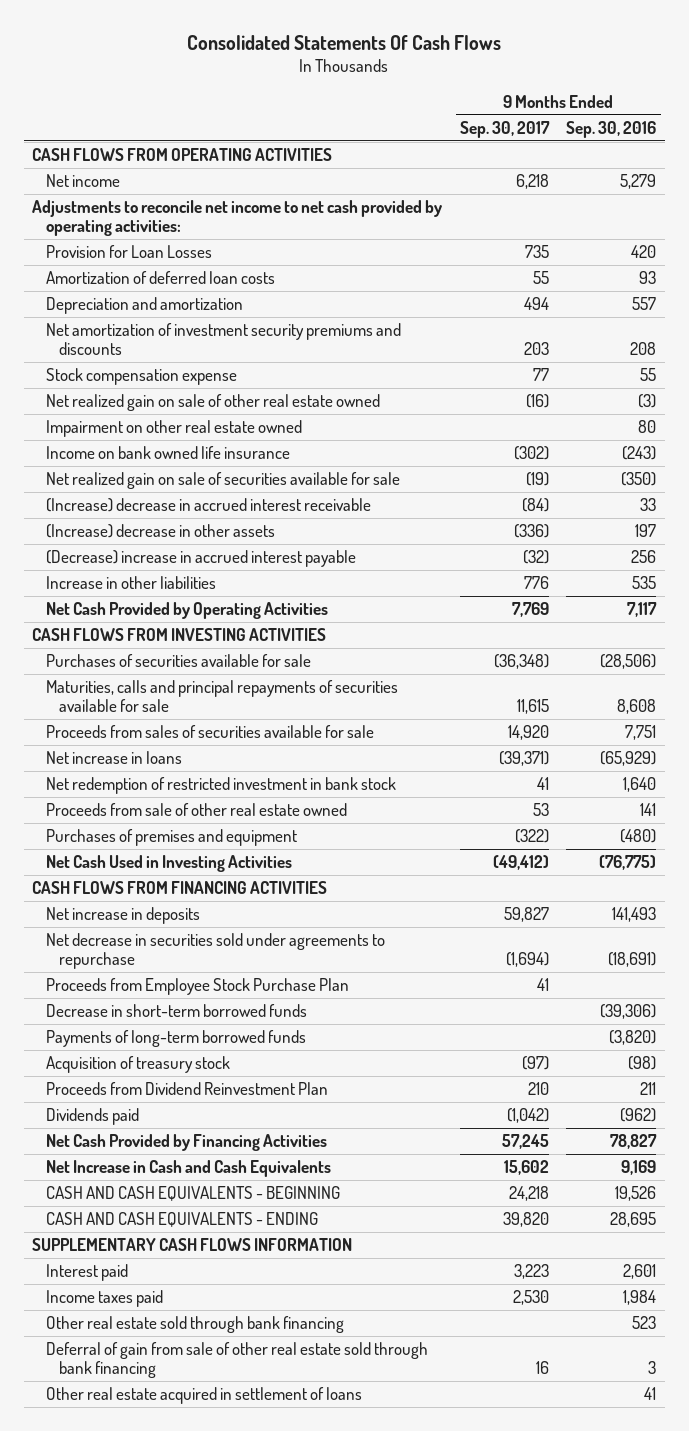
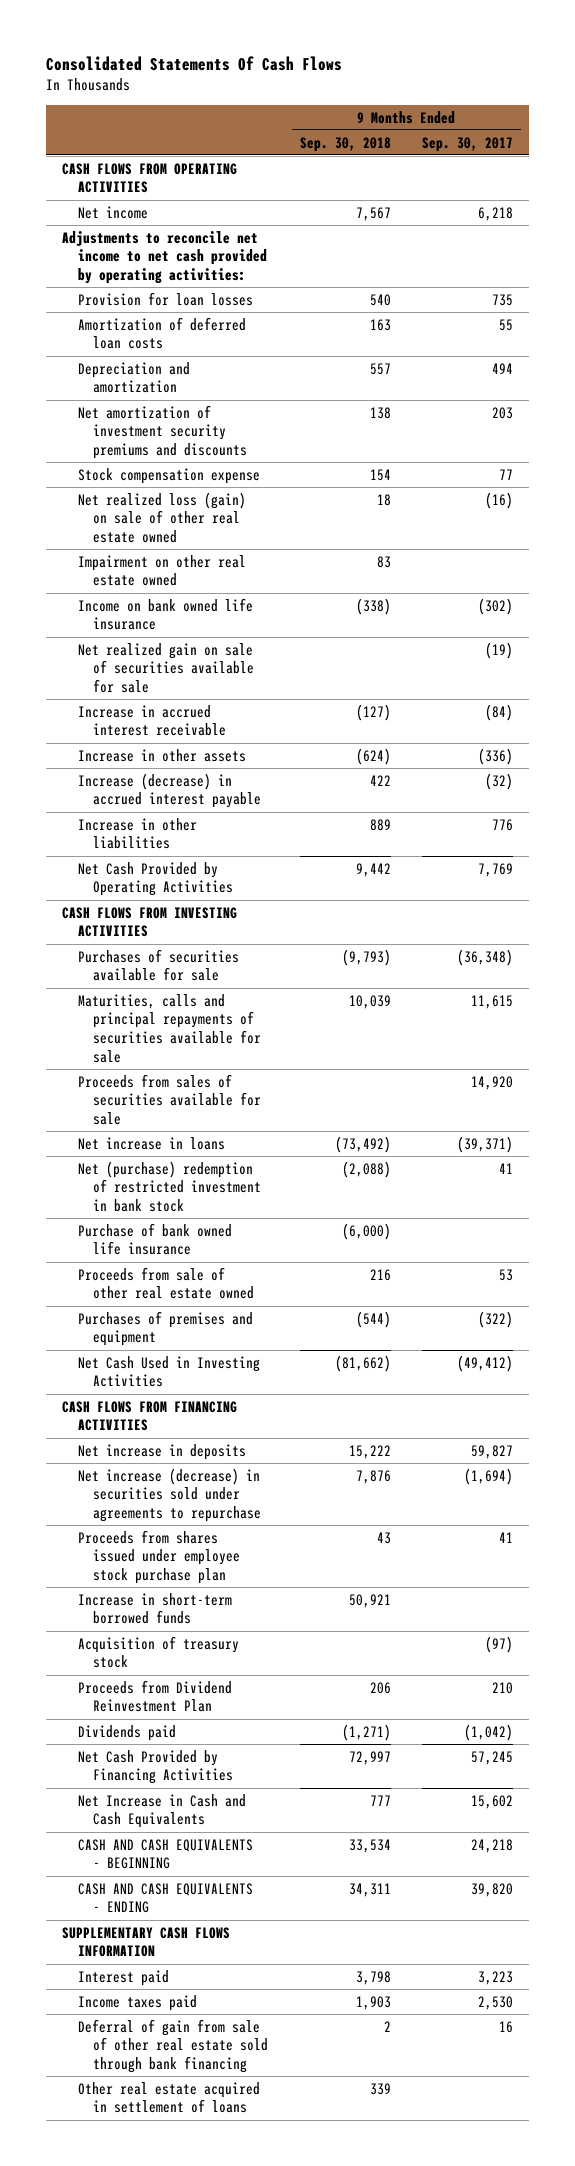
- | 9 Months Ended Sep. 30, 2017 | 9 Months Ended Sep. 30, 2016
+ | 9 Months Ended Sep. 30, 2018 | 9 Months Ended Sep. 30, 2017
- Provision for Loan Losses | 735 | 420
+ Provision for loan losses | 540 | 735
- Net realized gain on sale of other real estate owned | (16) | (3)
+ Net realized loss (gain) on sale of other real estate owned | 18 | (16)
- (Increase) decrease in accrued interest receivable | (84) | 33
- (Increase) decrease in other assets | (336) | 197
- (Decrease) increase in accrued interest payable | (32) | 256
+ Increase in accrued interest receivable | (127) | (84)
+ Increase in other assets | (624) | (336)
+ Increase (decrease) in accrued interest payable | 422 | (32)
- Net redemption of restricted investment in bank stock | 41 | 1,640
+ Net (purchase) redemption of restricted investment in bank stock | (2,088) | 41
+ Purchase of bank owned life insurance | (6,000) |
- Net decrease in securities sold under agreements to repurchase | (1,694) | (18,691)
- Proceeds from Employee Stock Purchase Plan | 41 |
- Decrease in short-term borrowed funds | | (39,306)
- Payments of long-term borrowed funds | | (3,820)
+ Net increase (decrease) in securities sold under agreements to repurchase | 7,876 | (1,694)
+ Proceeds from shares issued under employee stock purchase plan | 43 | 41
+ Increase in short-term borrowed funds | 50,921 |
- Other real estate sold through bank financing | | 523

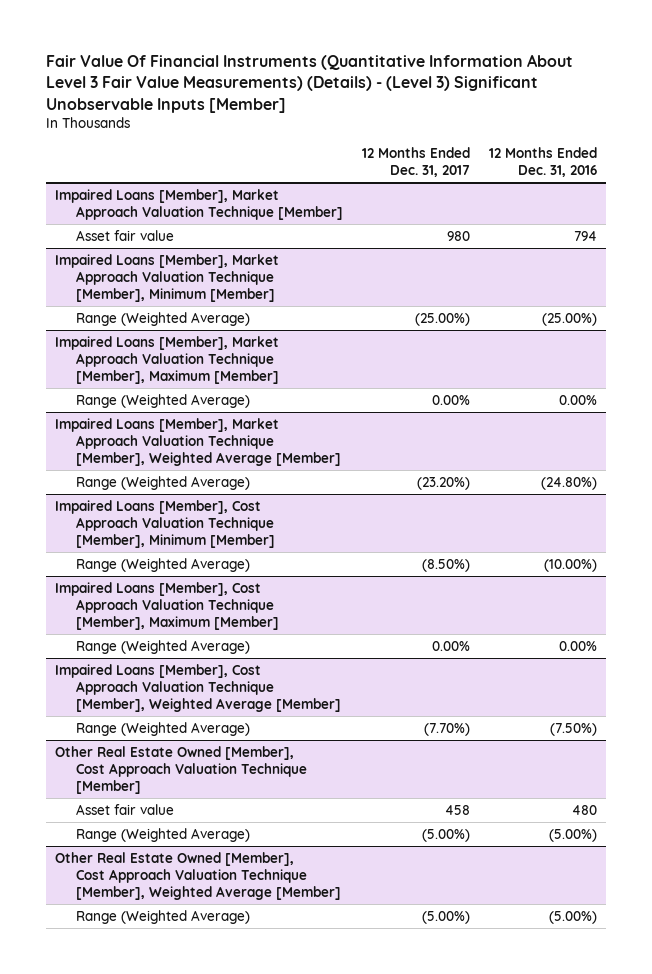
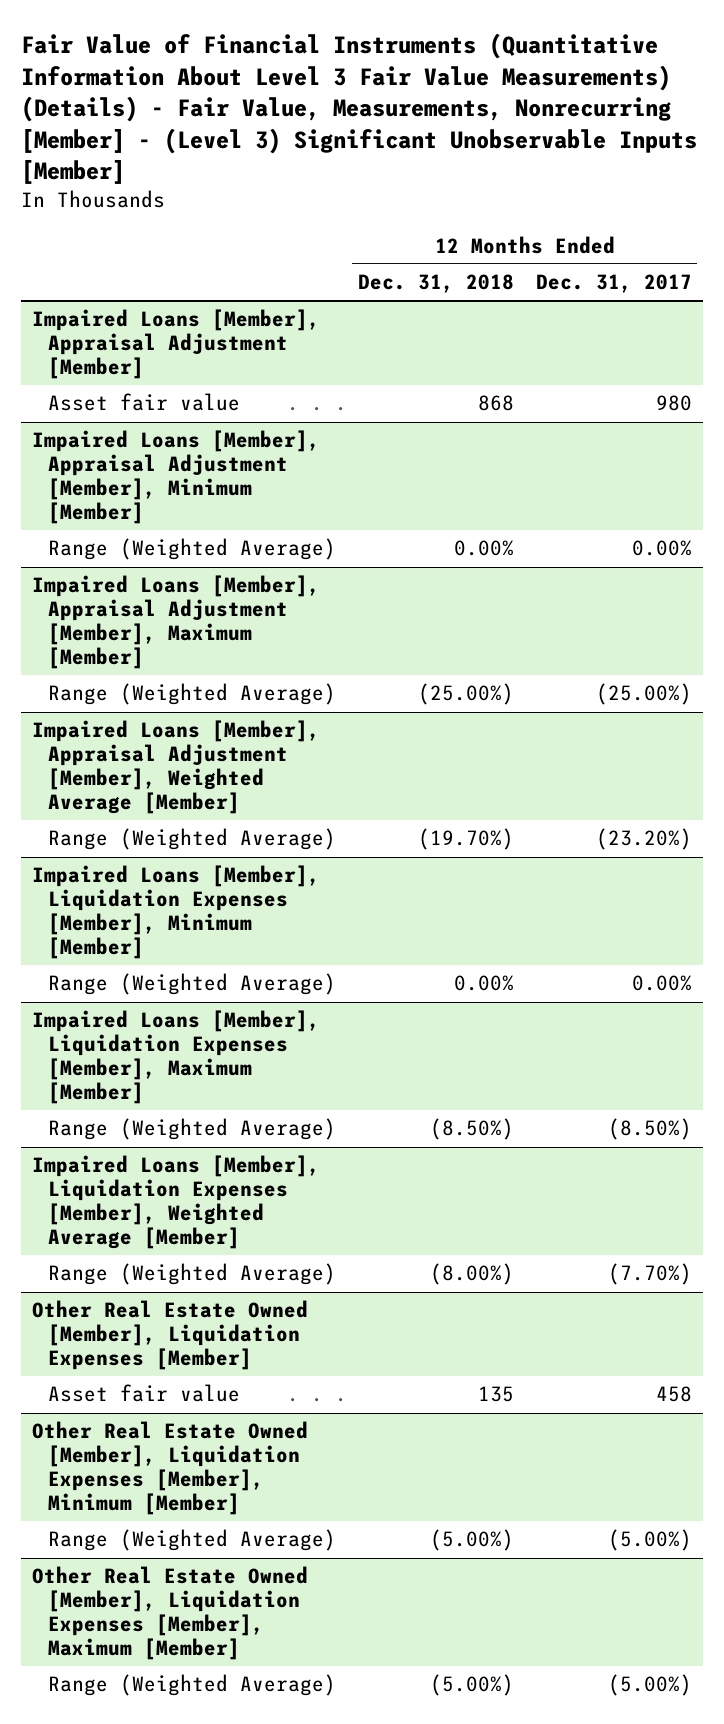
- Fair Value Of Financial Instruments (Quantitative Information About Level 3 Fair Value Measurements) (Details) - (Level 3) Significant Unobservable Inputs [Member]
+ Fair Value of Financial Instruments (Quantitative Information About Level 3 Fair Value Measurements) (Details) - Fair Value, Measurements, Nonrecurring [Member] - (Level 3) Significant Unobservable Inputs [Member]
- | 12 Months Ended Dec. 31, 2017 | 12 Months Ended Dec. 31, 2016
+ | 12 Months Ended Dec. 31, 2018 | 12 Months Ended Dec. 31, 2017
- Impaired Loans [Member], Market Approach Valuation Technique [Member]
+ Impaired Loans [Member], Appraisal Adjustment [Member]
- Impaired Loans [Member], Market Approach Valuation Technique [Member], Minimum [Member]
- Range (Weighted Average) | (25.00%) | (25.00%)
- Impaired Loans [Member], Market Approach Valuation Technique [Member], Maximum [Member]
+ Impaired Loans [Member], Appraisal Adjustment [Member], Minimum [Member]
- Impaired Loans [Member], Market Approach Valuation Technique [Member], Weighted Average [Member]
+ Impaired Loans [Member], Appraisal Adjustment [Member], Maximum [Member]
+ Range (Weighted Average) | (25.00%) | (25.00%)
+ Impaired Loans [Member], Appraisal Adjustment [Member], Weighted Average [Member]
- Impaired Loans [Member], Cost Approach Valuation Technique [Member], Minimum [Member]
- Range (Weighted Average) | (8.50%) | (10.00%)
- Impaired Loans [Member], Cost Approach Valuation Technique [Member], Maximum [Member]
+ Impaired Loans [Member], Liquidation Expenses [Member], Minimum [Member]
- Impaired Loans [Member], Cost Approach Valuation Technique [Member], Weighted Average [Member]
+ Impaired Loans [Member], Liquidation Expenses [Member], Maximum [Member]
+ Range (Weighted Average) | (8.50%) | (8.50%)
+ Impaired Loans [Member], Liquidation Expenses [Member], Weighted Average [Member]
- Other Real Estate Owned [Member], Cost Approach Valuation Technique [Member]
+ Other Real Estate Owned [Member], Liquidation Expenses [Member]
+ Other Real Estate Owned [Member], Liquidation Expenses [Member], Minimum [Member]
- Other Real Estate Owned [Member], Cost Approach Valuation Technique [Member], Weighted Average [Member]
+ Other Real Estate Owned [Member], Liquidation Expenses [Member], Maximum [Member]

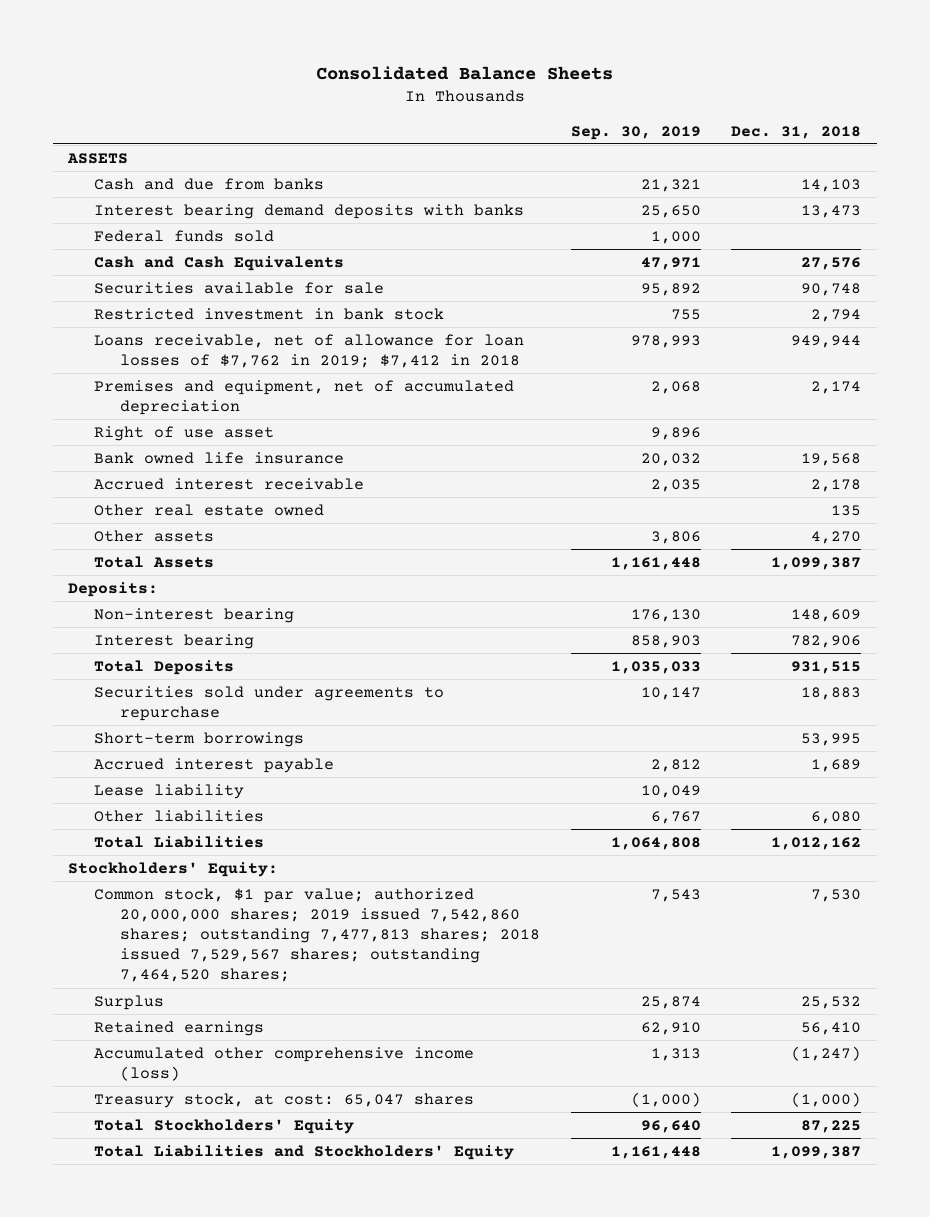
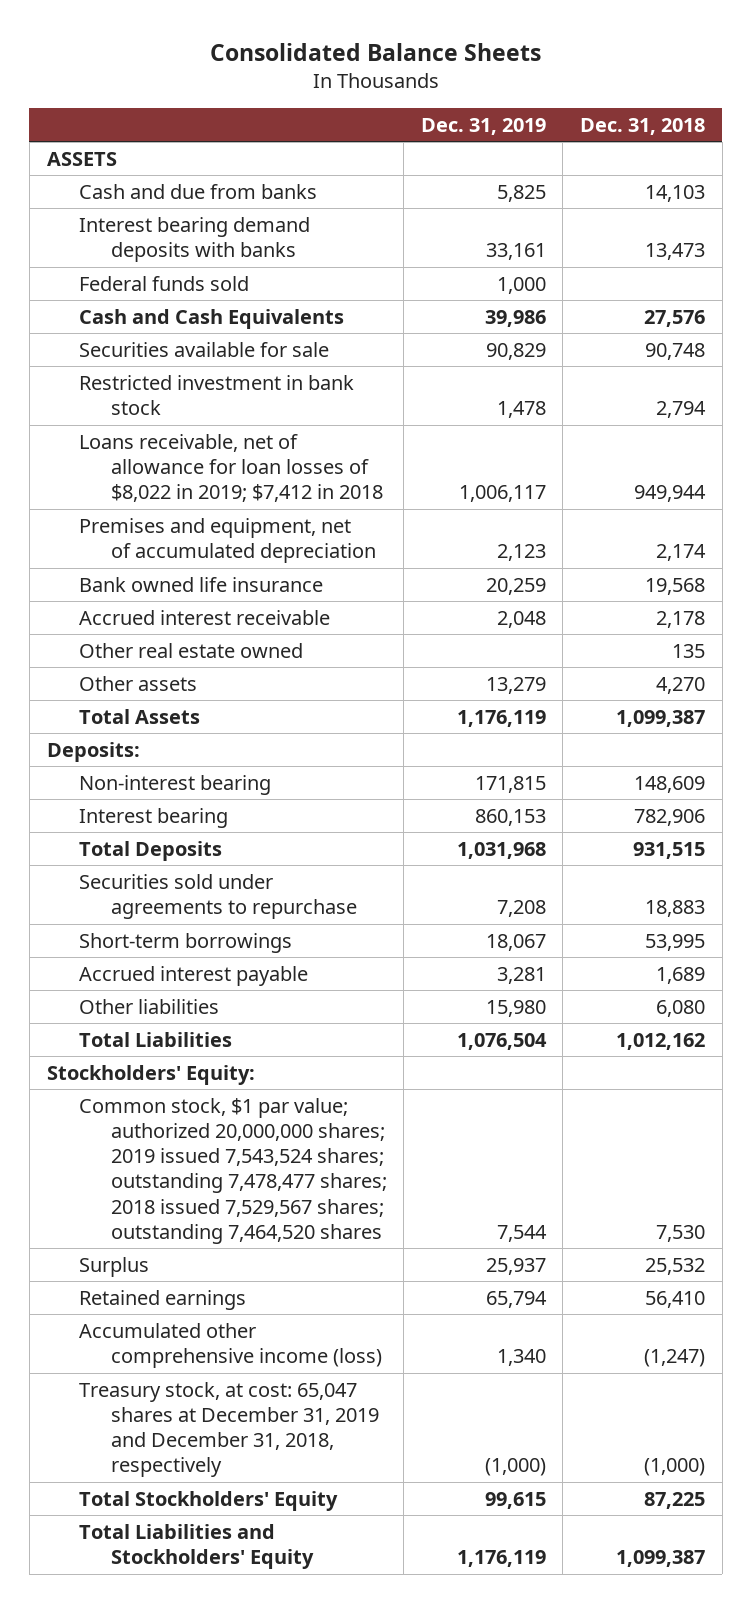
- | Sep. 30, 2019 | Dec. 31, 2018
+ | Dec. 31, 2019 | Dec. 31, 2018
- Loans receivable, net of allowance for loan losses of $7,762 in 2019; $7,412 in 2018 | 978,993 | 949,944
+ Loans receivable, net of allowance for loan losses of $8,022 in 2019; $7,412 in 2018 | 1,006,117 | 949,944
- Right of use asset | 9,896 |
- Lease liability | 10,049 |
- Common stock, $1 par value; authorized 20,000,000 shares; 2019 issued 7,542,860 shares; outstanding 7,477,813 shares; 2018 issued 7,529,567 shares; outstanding 7,464,520 shares; | 7,543 | 7,530
+ Common stock, $1 par value; authorized 20,000,000 shares; 2019 issued 7,543,524 shares; outstanding 7,478,477 shares; 2018 issued 7,529,567 shares; outstanding 7,464,520 shares | 7,544 | 7,530
- Treasury stock, at cost: 65,047 shares | (1,000) | (1,000)
+ Treasury stock, at cost: 65,047 shares at December 31, 2019 and December 31, 2018, respectively | (1,000) | (1,000)

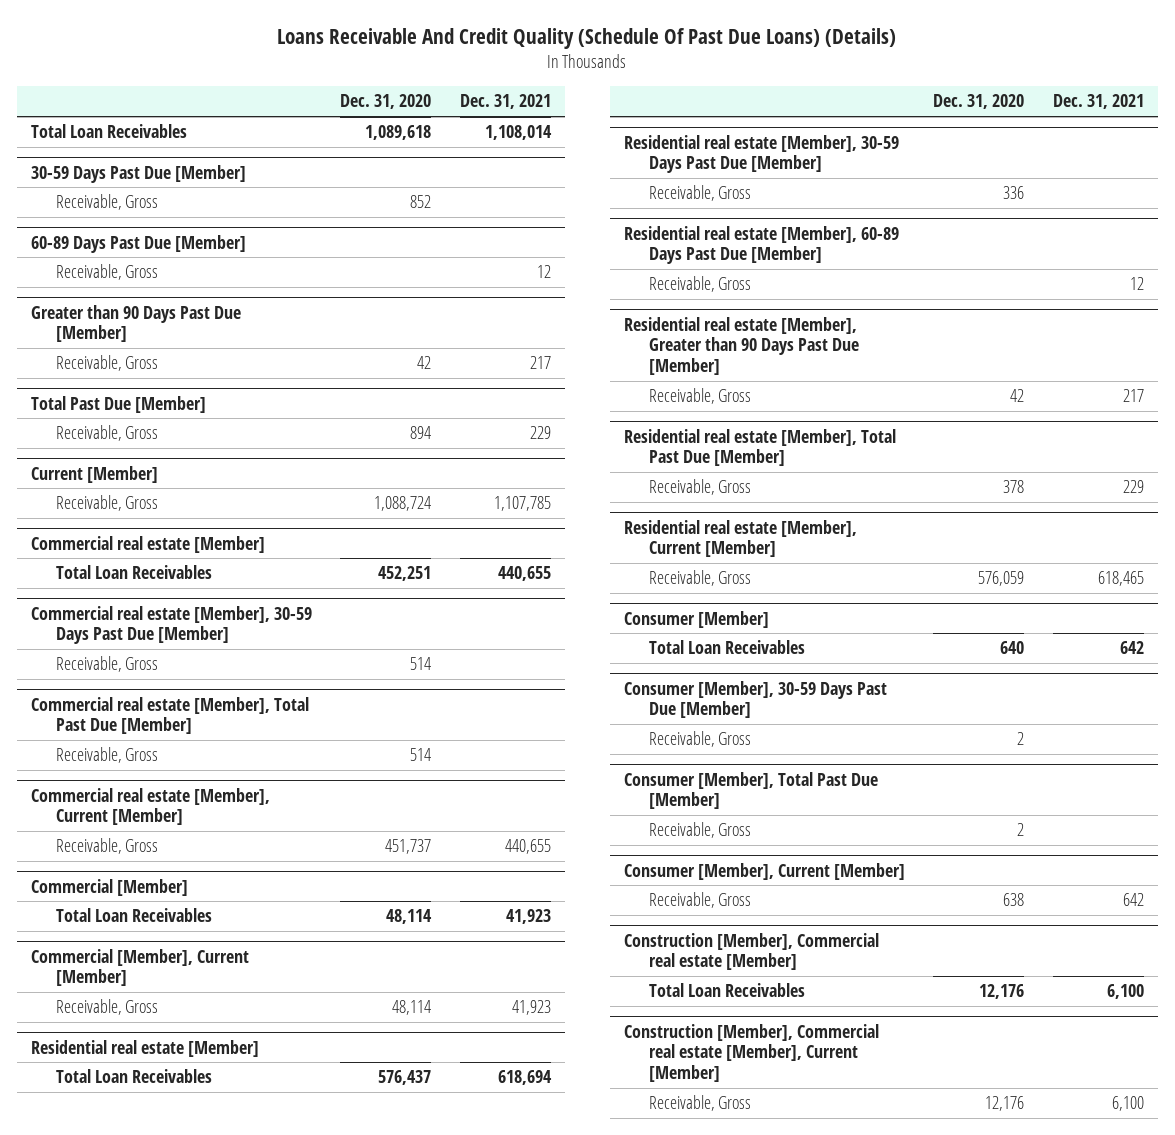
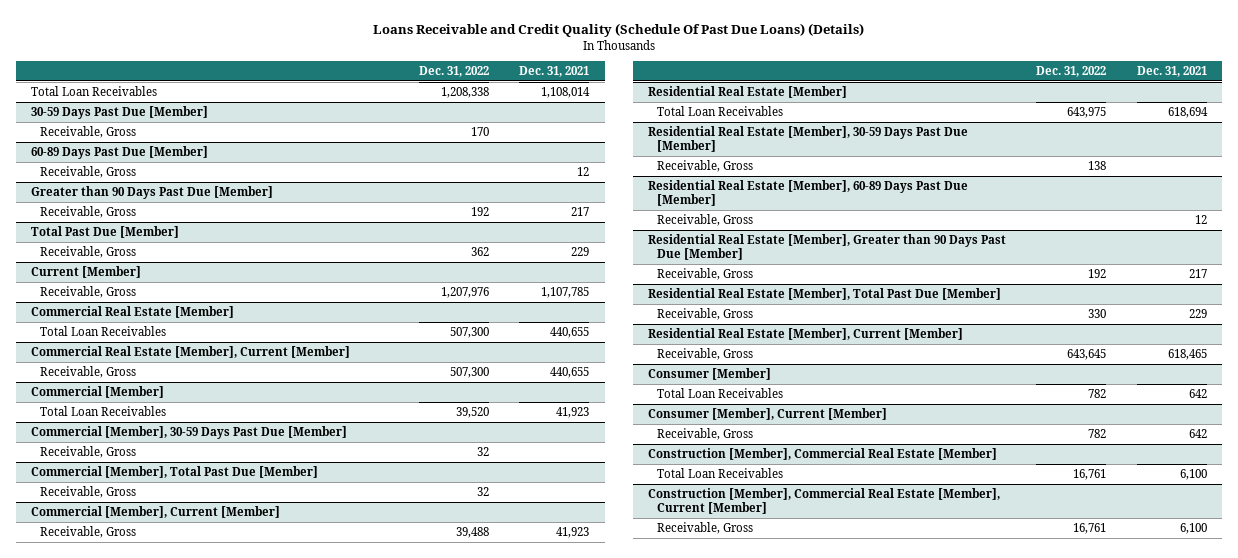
- Loans Receivable And Credit Quality (Schedule Of Past Due Loans) (Details)
+ Loans Receivable and Credit Quality (Schedule Of Past Due Loans) (Details)
- | Dec. 31, 2020 | Dec. 31, 2021
+ | Dec. 31, 2022 | Dec. 31, 2021
- Commercial real estate [Member]
+ Commercial Real Estate [Member]
- Commercial real estate [Member], 30-59 Days Past Due [Member]
- Receivable, Gross | 514 |
- Commercial real estate [Member], Total Past Due [Member]
- Receivable, Gross | 514 |
- Commercial real estate [Member], Current [Member]
+ Commercial Real Estate [Member], Current [Member]
+ Commercial [Member], 30-59 Days Past Due [Member]
+ Receivable, Gross | 32 |
+ Commercial [Member], Total Past Due [Member]
+ Receivable, Gross | 32 |
- Residential real estate [Member]
+ Residential Real Estate [Member]
- Residential real estate [Member], 30-59 Days Past Due [Member]
+ Residential Real Estate [Member], 30-59 Days Past Due [Member]
- Residential real estate [Member], 60-89 Days Past Due [Member]
+ Residential Real Estate [Member], 60-89 Days Past Due [Member]
- Residential real estate [Member], Greater than 90 Days Past Due [Member]
+ Residential Real Estate [Member], Greater than 90 Days Past Due [Member]
- Residential real estate [Member], Total Past Due [Member]
+ Residential Real Estate [Member], Total Past Due [Member]
- Residential real estate [Member], Current [Member]
+ Residential Real Estate [Member], Current [Member]
- Consumer [Member], 30-59 Days Past Due [Member]
- Receivable, Gross | 2 |
- Consumer [Member], Total Past Due [Member]
- Receivable, Gross | 2 |
- Construction [Member], Commercial real estate [Member]
+ Construction [Member], Commercial Real Estate [Member]
- Construction [Member], Commercial real estate [Member], Current [Member]
+ Construction [Member], Commercial Real Estate [Member], Current [Member]

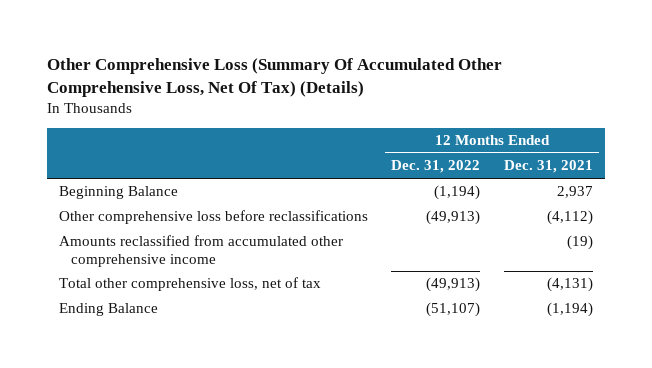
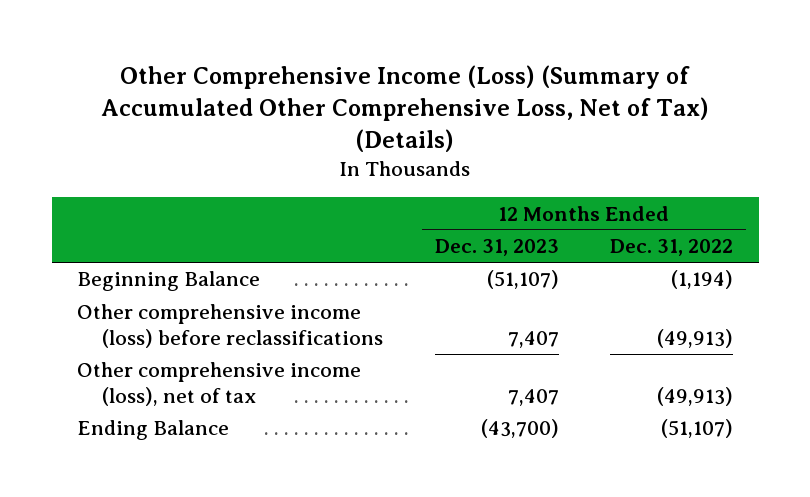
- Other Comprehensive Loss (Summary Of Accumulated Other Comprehensive Loss, Net Of Tax) (Details)
+ Other Comprehensive Income (Loss) (Summary of Accumulated Other Comprehensive Loss, Net of Tax) (Details)
- | 12 Months Ended Dec. 31, 2022 | 12 Months Ended Dec. 31, 2021
+ | 12 Months Ended Dec. 31, 2023 | 12 Months Ended Dec. 31, 2022
- Other comprehensive loss before reclassifications | (49,913) | (4,112)
- Amounts reclassified from accumulated other comprehensive income | | (19)
- Total other comprehensive loss, net of tax | (49,913) | (4,131)
+ Other comprehensive income (loss) before reclassifications | 7,407 | (49,913)
+ Other comprehensive income (loss), net of tax | 7,407 | (49,913)

